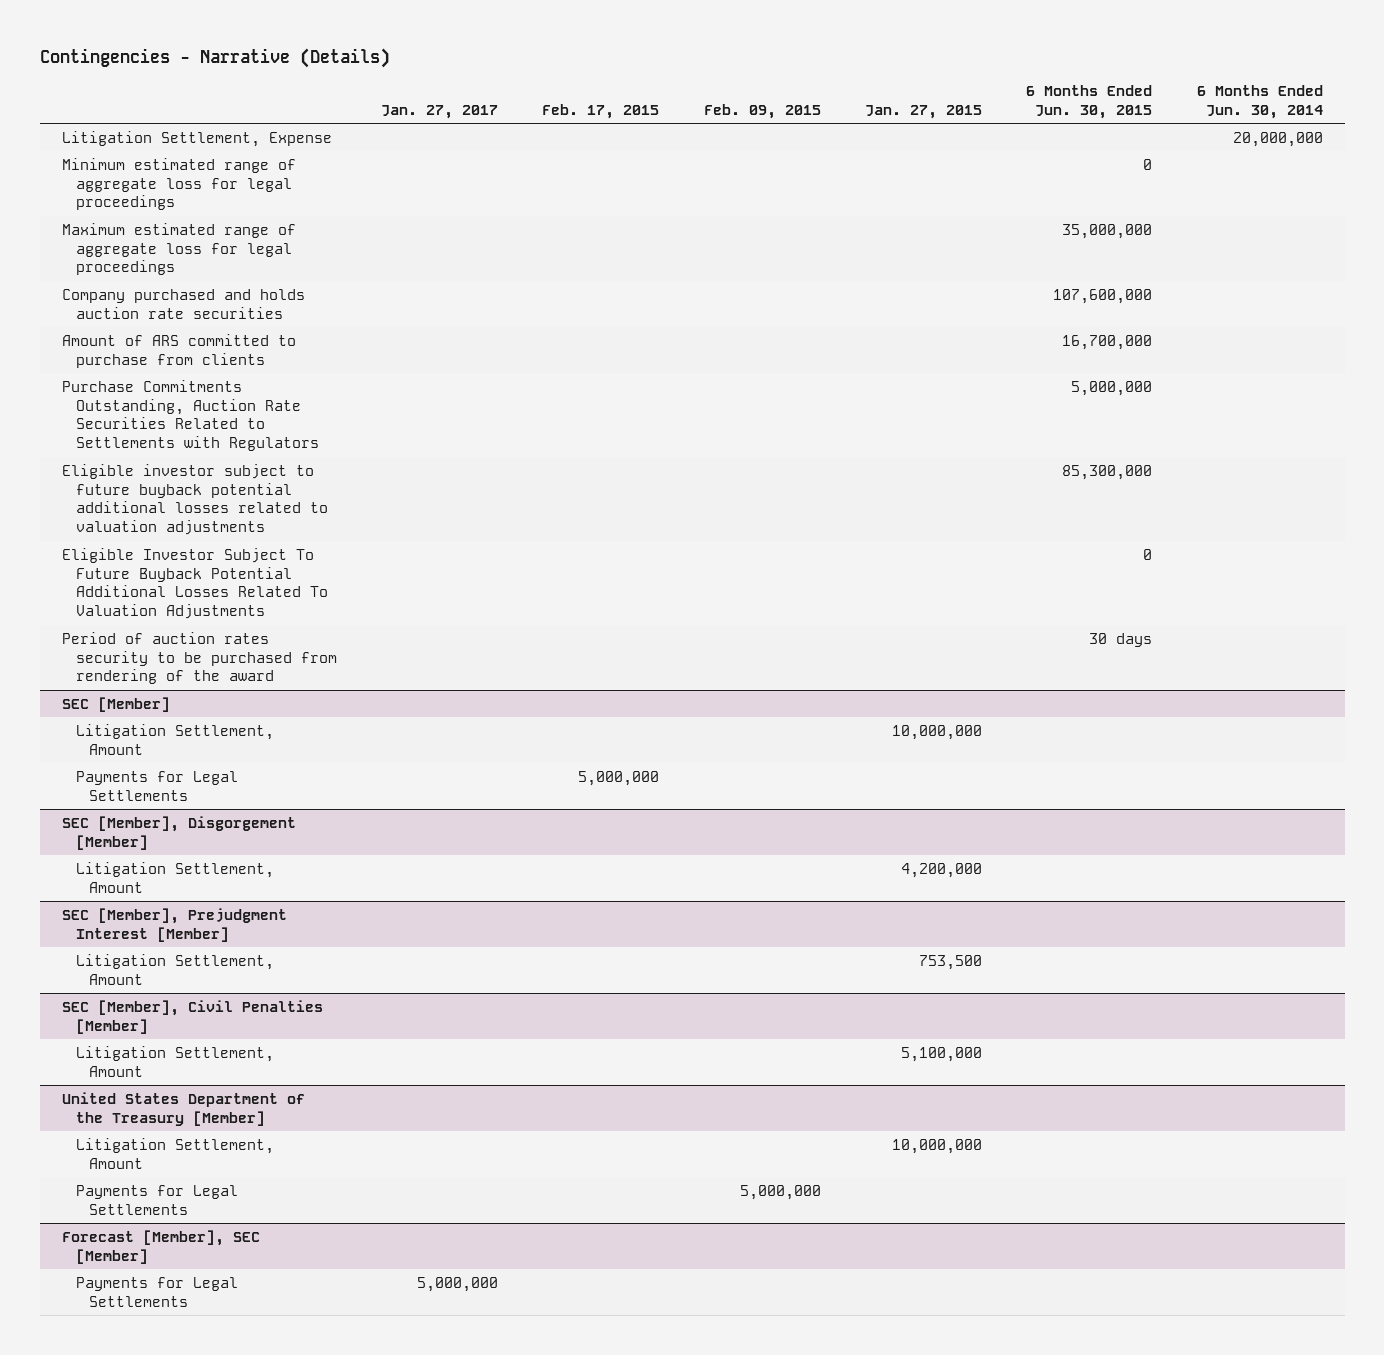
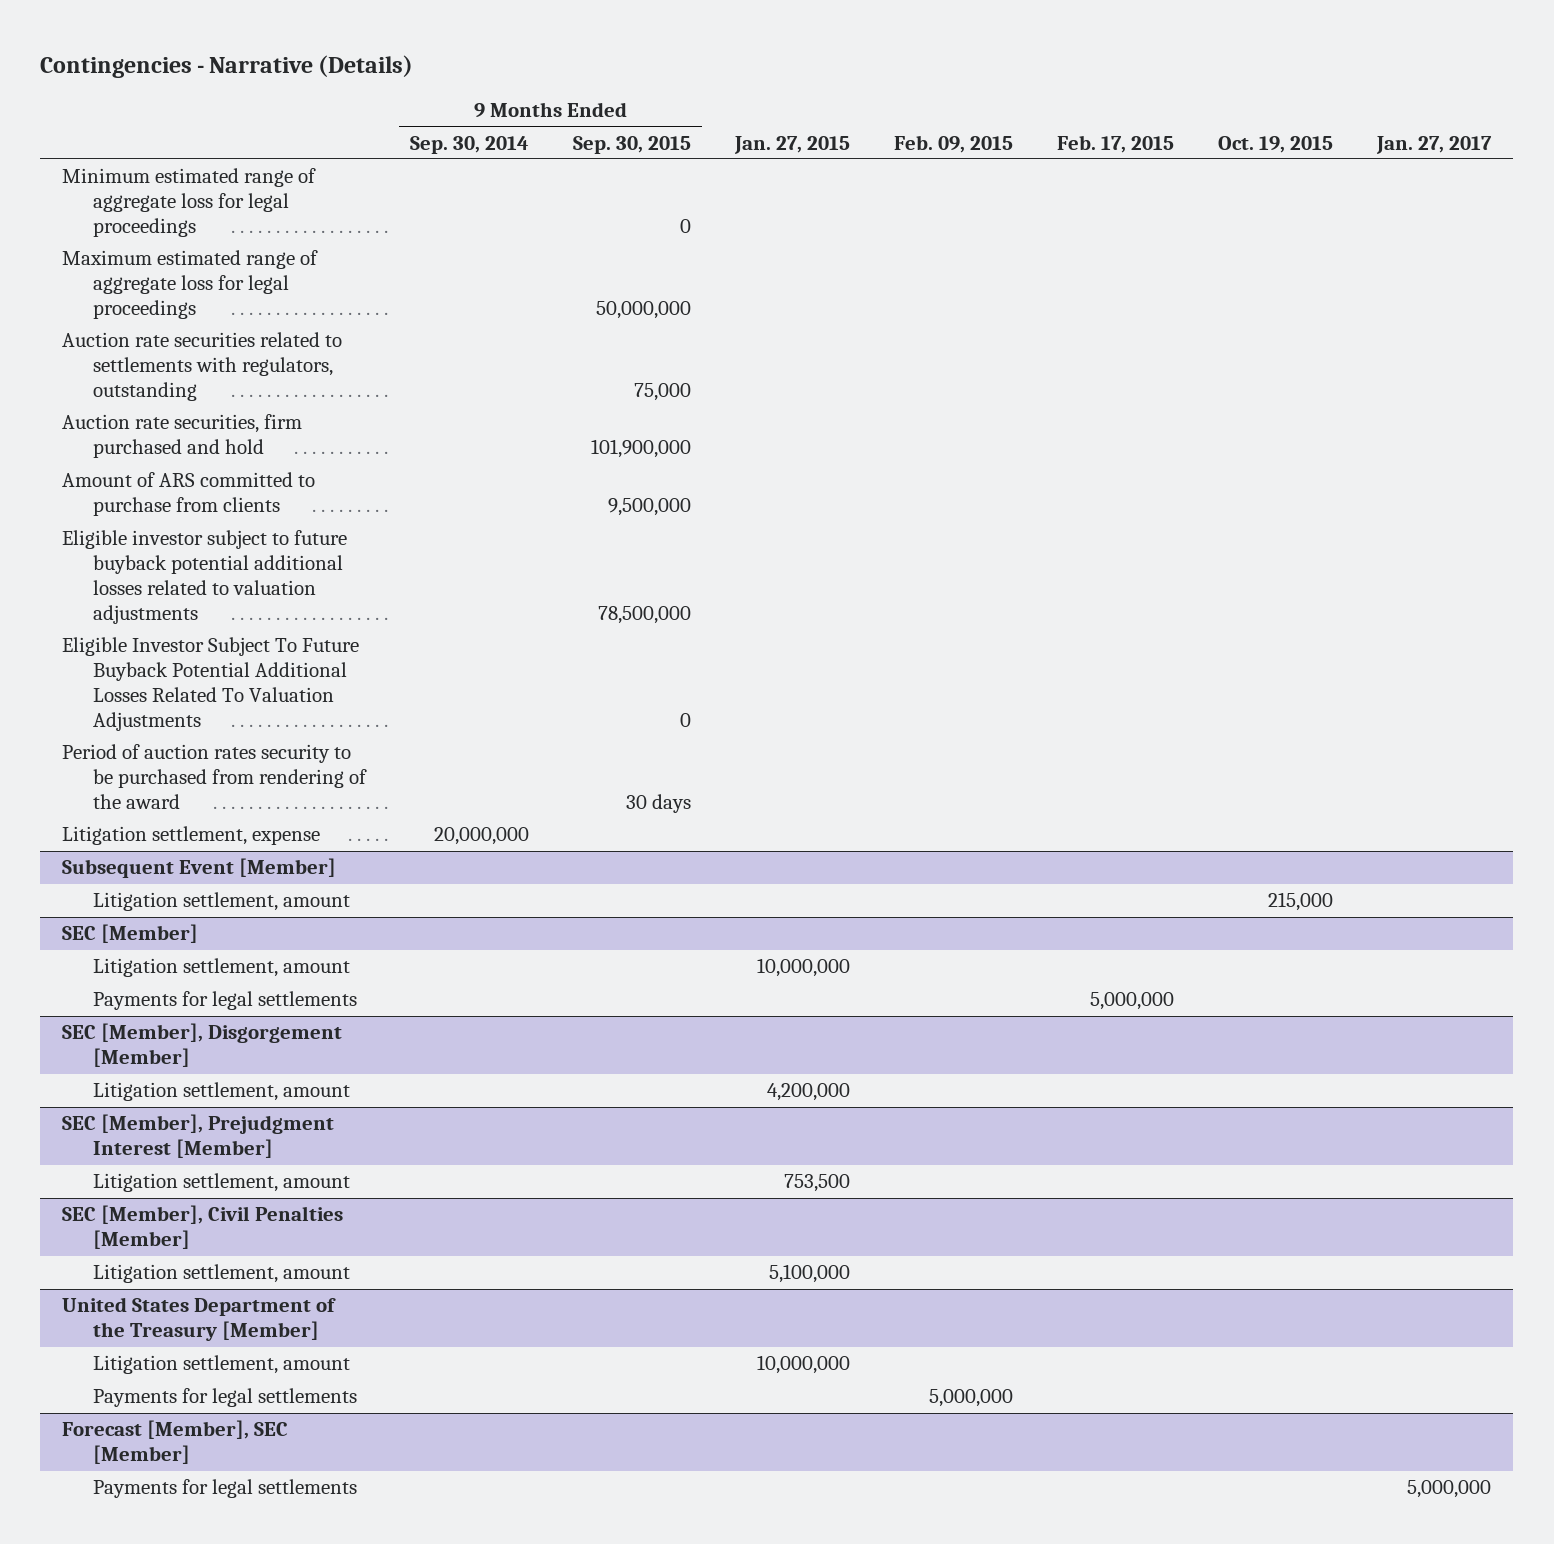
- | Jan. 27, 2017 | Feb. 17, 2015 | Feb. 09, 2015 | Jan. 27, 2015 | 6 Months Ended Jun. 30, 2015 | 6 Months Ended Jun. 30, 2014
+ | 9 Months Ended Sep. 30, 2014 | 9 Months Ended Sep. 30, 2015 | Jan. 27, 2015 | Feb. 09, 2015 | Feb. 17, 2015 | Oct. 19, 2015 | Jan. 27, 2017
- Litigation Settlement, Expense | | | | | | 20,000,000
- Company purchased and holds auction rate securities | | | | | 107,600,000 |
+ Auction rate securities related to settlements with regulators, outstanding | | 75,000 | | | | |
+ Auction rate securities, firm purchased and hold | | 101,900,000 | | | | |
- Purchase Commitments Outstanding, Auction Rate Securities Related to Settlements with Regulators | | | | | 5,000,000 |
+ Litigation settlement, expense | 20,000,000 | | | | | |
+ Subsequent Event [Member]
+ Litigation settlement, amount | | | | | | 215,000 |
@ SEC [Member]
- Litigation Settlement, Amount | | | | 10,000,000 | |
- Payments for Legal Settlements | | 5,000,000 | | | |
+ Litigation settlement, amount | | | 10,000,000 | | | |
+ Payments for legal settlements | | | | | 5,000,000 | |
@ SEC [Member], Disgorgement [Member]
- Litigation Settlement, Amount | | | | 4,200,000 | |
+ Litigation settlement, amount | | | 4,200,000 | | | |
@ SEC [Member], Prejudgment Interest [Member]
- Litigation Settlement, Amount | | | | 753,500 | |
+ Litigation settlement, amount | | | 753,500 | | | |
@ SEC [Member], Civil Penalties [Member]
- Litigation Settlement, Amount | | | | 5,100,000 | |
+ Litigation settlement, amount | | | 5,100,000 | | | |
@ United States Department of the Treasury [Member]
- Litigation Settlement, Amount | | | | 10,000,000 | |
- Payments for Legal Settlements | | | 5,000,000 | | |
+ Litigation settlement, amount | | | 10,000,000 | | | |
+ Payments for legal settlements | | | | 5,000,000 | | |
@ Forecast [Member], SEC [Member]
- Payments for Legal Settlements | 5,000,000 | | | | |
+ Payments for legal settlements | | | | | | | 5,000,000

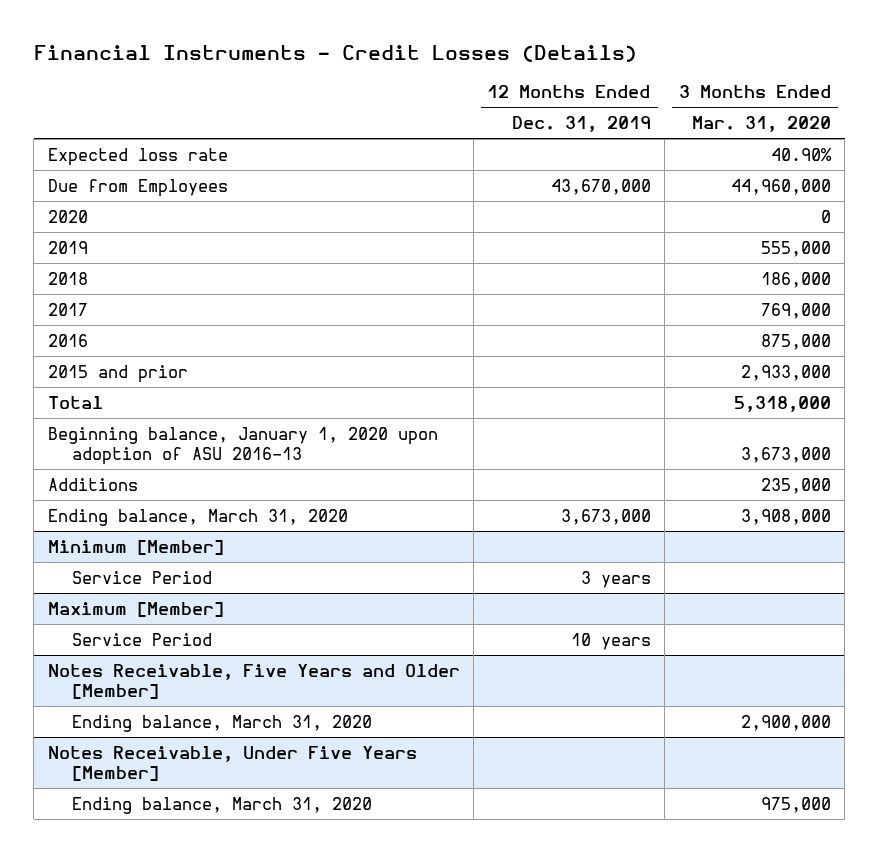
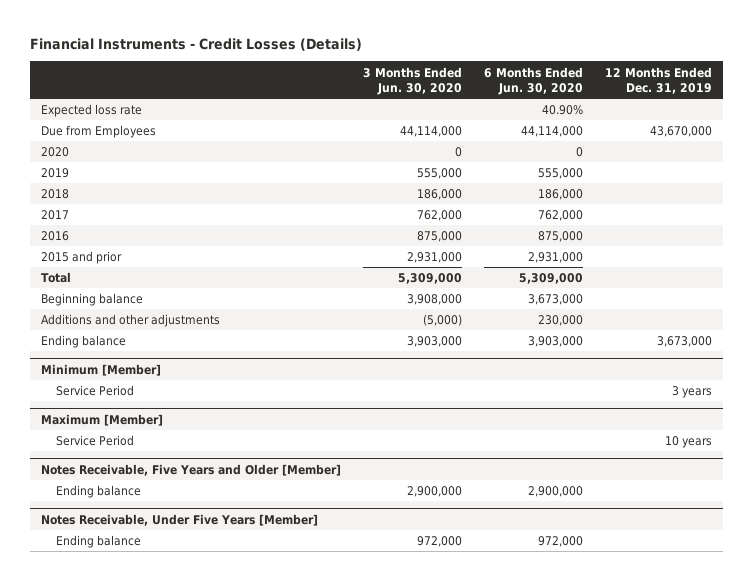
- | 12 Months Ended Dec. 31, 2019 | 3 Months Ended Mar. 31, 2020
+ | 3 Months Ended Jun. 30, 2020 | 6 Months Ended Jun. 30, 2020 | 12 Months Ended Dec. 31, 2019
- Beginning balance, January 1, 2020 upon adoption of ASU 2016-13 | | 3,673,000
- Additions | | 235,000
- Ending balance, March 31, 2020 | 3,673,000 | 3,908,000
+ Beginning balance | 3,908,000 | 3,673,000 |
+ Additions and other adjustments | (5,000) | 230,000 |
+ Ending balance | 3,903,000 | 3,903,000 | 3,673,000
@ Notes Receivable, Five Years and Older [Member]
- Ending balance, March 31, 2020 | | 2,900,000
+ Ending balance | 2,900,000 | 2,900,000 |
@ Notes Receivable, Under Five Years [Member]
- Ending balance, March 31, 2020 | | 975,000
+ Ending balance | 972,000 | 972,000 |

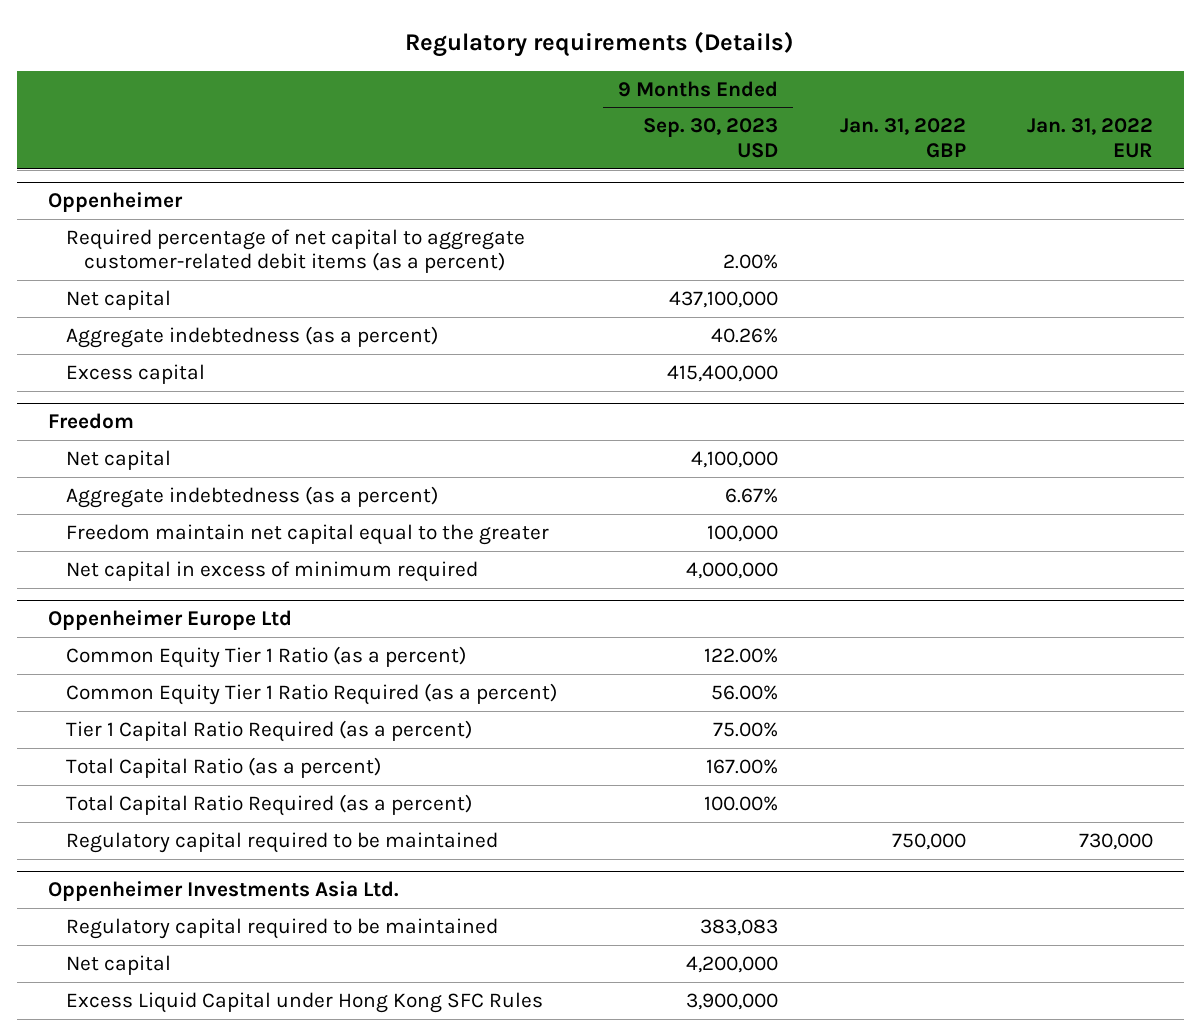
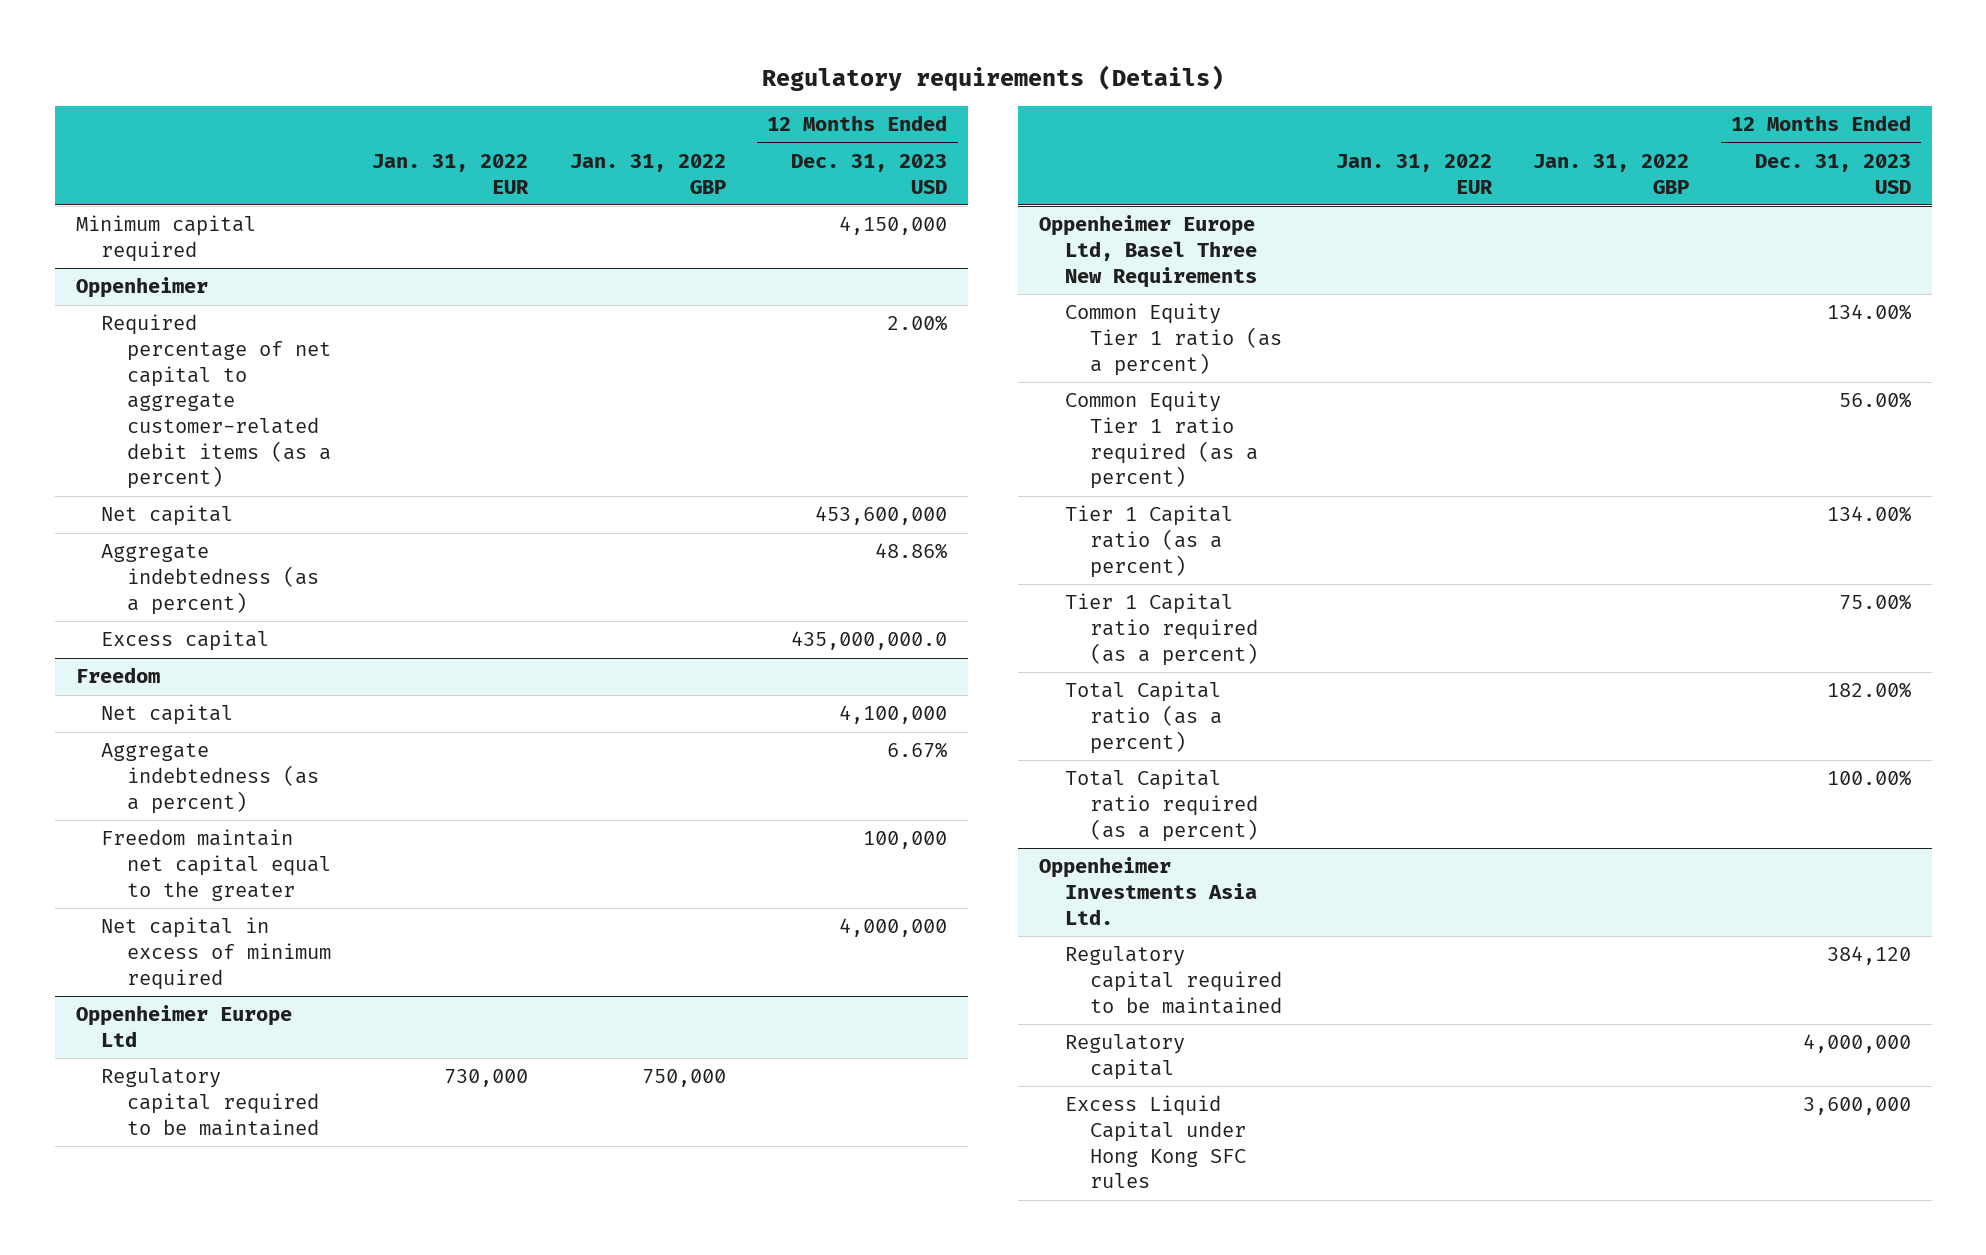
- | 9 Months Ended Sep. 30, 2023 USD | Jan. 31, 2022 GBP | Jan. 31, 2022 EUR
+ | Jan. 31, 2022 EUR | Jan. 31, 2022 GBP | 12 Months Ended Dec. 31, 2023 USD
+ Minimum capital required | | | 4,150,000
@ Oppenheimer Europe Ltd
- Common Equity Tier 1 Ratio (as a percent) | 122.00% | |
- Common Equity Tier 1 Ratio Required (as a percent) | 56.00% | |
- Tier 1 Capital Ratio Required (as a percent) | 75.00% | |
- Total Capital Ratio (as a percent) | 167.00% | |
- Total Capital Ratio Required (as a percent) | 100.00% | |
+ Oppenheimer Europe Ltd, Basel Three New Requirements
+ Common Equity Tier 1 ratio (as a percent) | | | 134.00%
+ Common Equity Tier 1 ratio required (as a percent) | | | 56.00%
+ Tier 1 Capital ratio (as a percent) | | | 134.00%
+ Tier 1 Capital ratio required (as a percent) | | | 75.00%
+ Total Capital ratio (as a percent) | | | 182.00%
+ Total Capital ratio required (as a percent) | | | 100.00%
@ Oppenheimer Investments Asia Ltd.
- Net capital | 4,200,000 | |
- Excess Liquid Capital under Hong Kong SFC Rules | 3,900,000 | |
+ Regulatory capital | | | 4,000,000
+ Excess Liquid Capital under Hong Kong SFC rules | | | 3,600,000

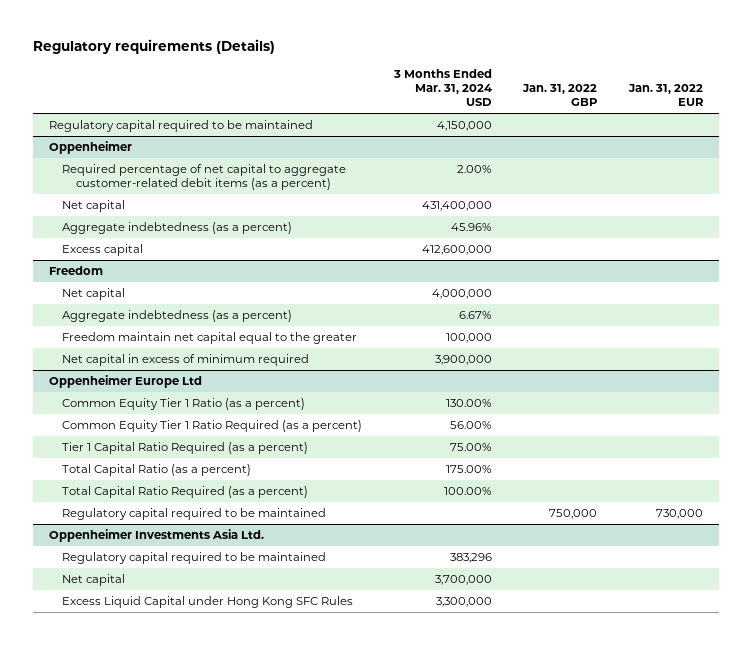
- | Jan. 31, 2022 EUR | Jan. 31, 2022 GBP | 12 Months Ended Dec. 31, 2023 USD
+ | 3 Months Ended Mar. 31, 2024 USD | Jan. 31, 2022 GBP | Jan. 31, 2022 EUR
- Minimum capital required | | | 4,150,000
+ Regulatory capital required to be maintained | 4,150,000 | |
@ Oppenheimer Europe Ltd
+ Common Equity Tier 1 Ratio (as a percent) | 130.00% | |
+ Common Equity Tier 1 Ratio Required (as a percent) | 56.00% | |
+ Tier 1 Capital Ratio Required (as a percent) | 75.00% | |
+ Total Capital Ratio (as a percent) | 175.00% | |
+ Total Capital Ratio Required (as a percent) | 100.00% | |
- Oppenheimer Europe Ltd, Basel Three New Requirements
- Common Equity Tier 1 ratio (as a percent) | | | 134.00%
- Common Equity Tier 1 ratio required (as a percent) | | | 56.00%
- Tier 1 Capital ratio (as a percent) | | | 134.00%
- Tier 1 Capital ratio required (as a percent) | | | 75.00%
- Total Capital ratio (as a percent) | | | 182.00%
- Total Capital ratio required (as a percent) | | | 100.00%
@ Oppenheimer Investments Asia Ltd.
- Regulatory capital | | | 4,000,000
- Excess Liquid Capital under Hong Kong SFC rules | | | 3,600,000
+ Net capital | 3,700,000 | |
+ Excess Liquid Capital under Hong Kong SFC Rules | 3,300,000 | |

